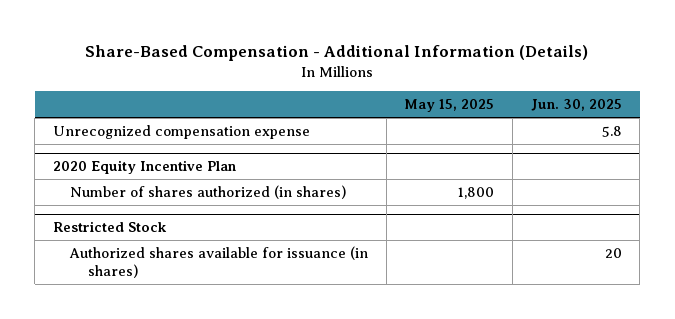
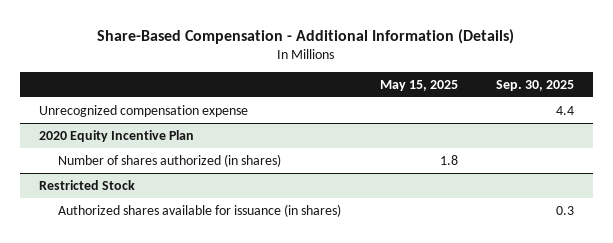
- | May 15, 2025 | Jun. 30, 2025
+ | May 15, 2025 | Sep. 30, 2025
@ 2020 Equity Incentive Plan
- Number of shares authorized (in shares) | 1,800 |
+ Number of shares authorized (in shares) | 1.8 |

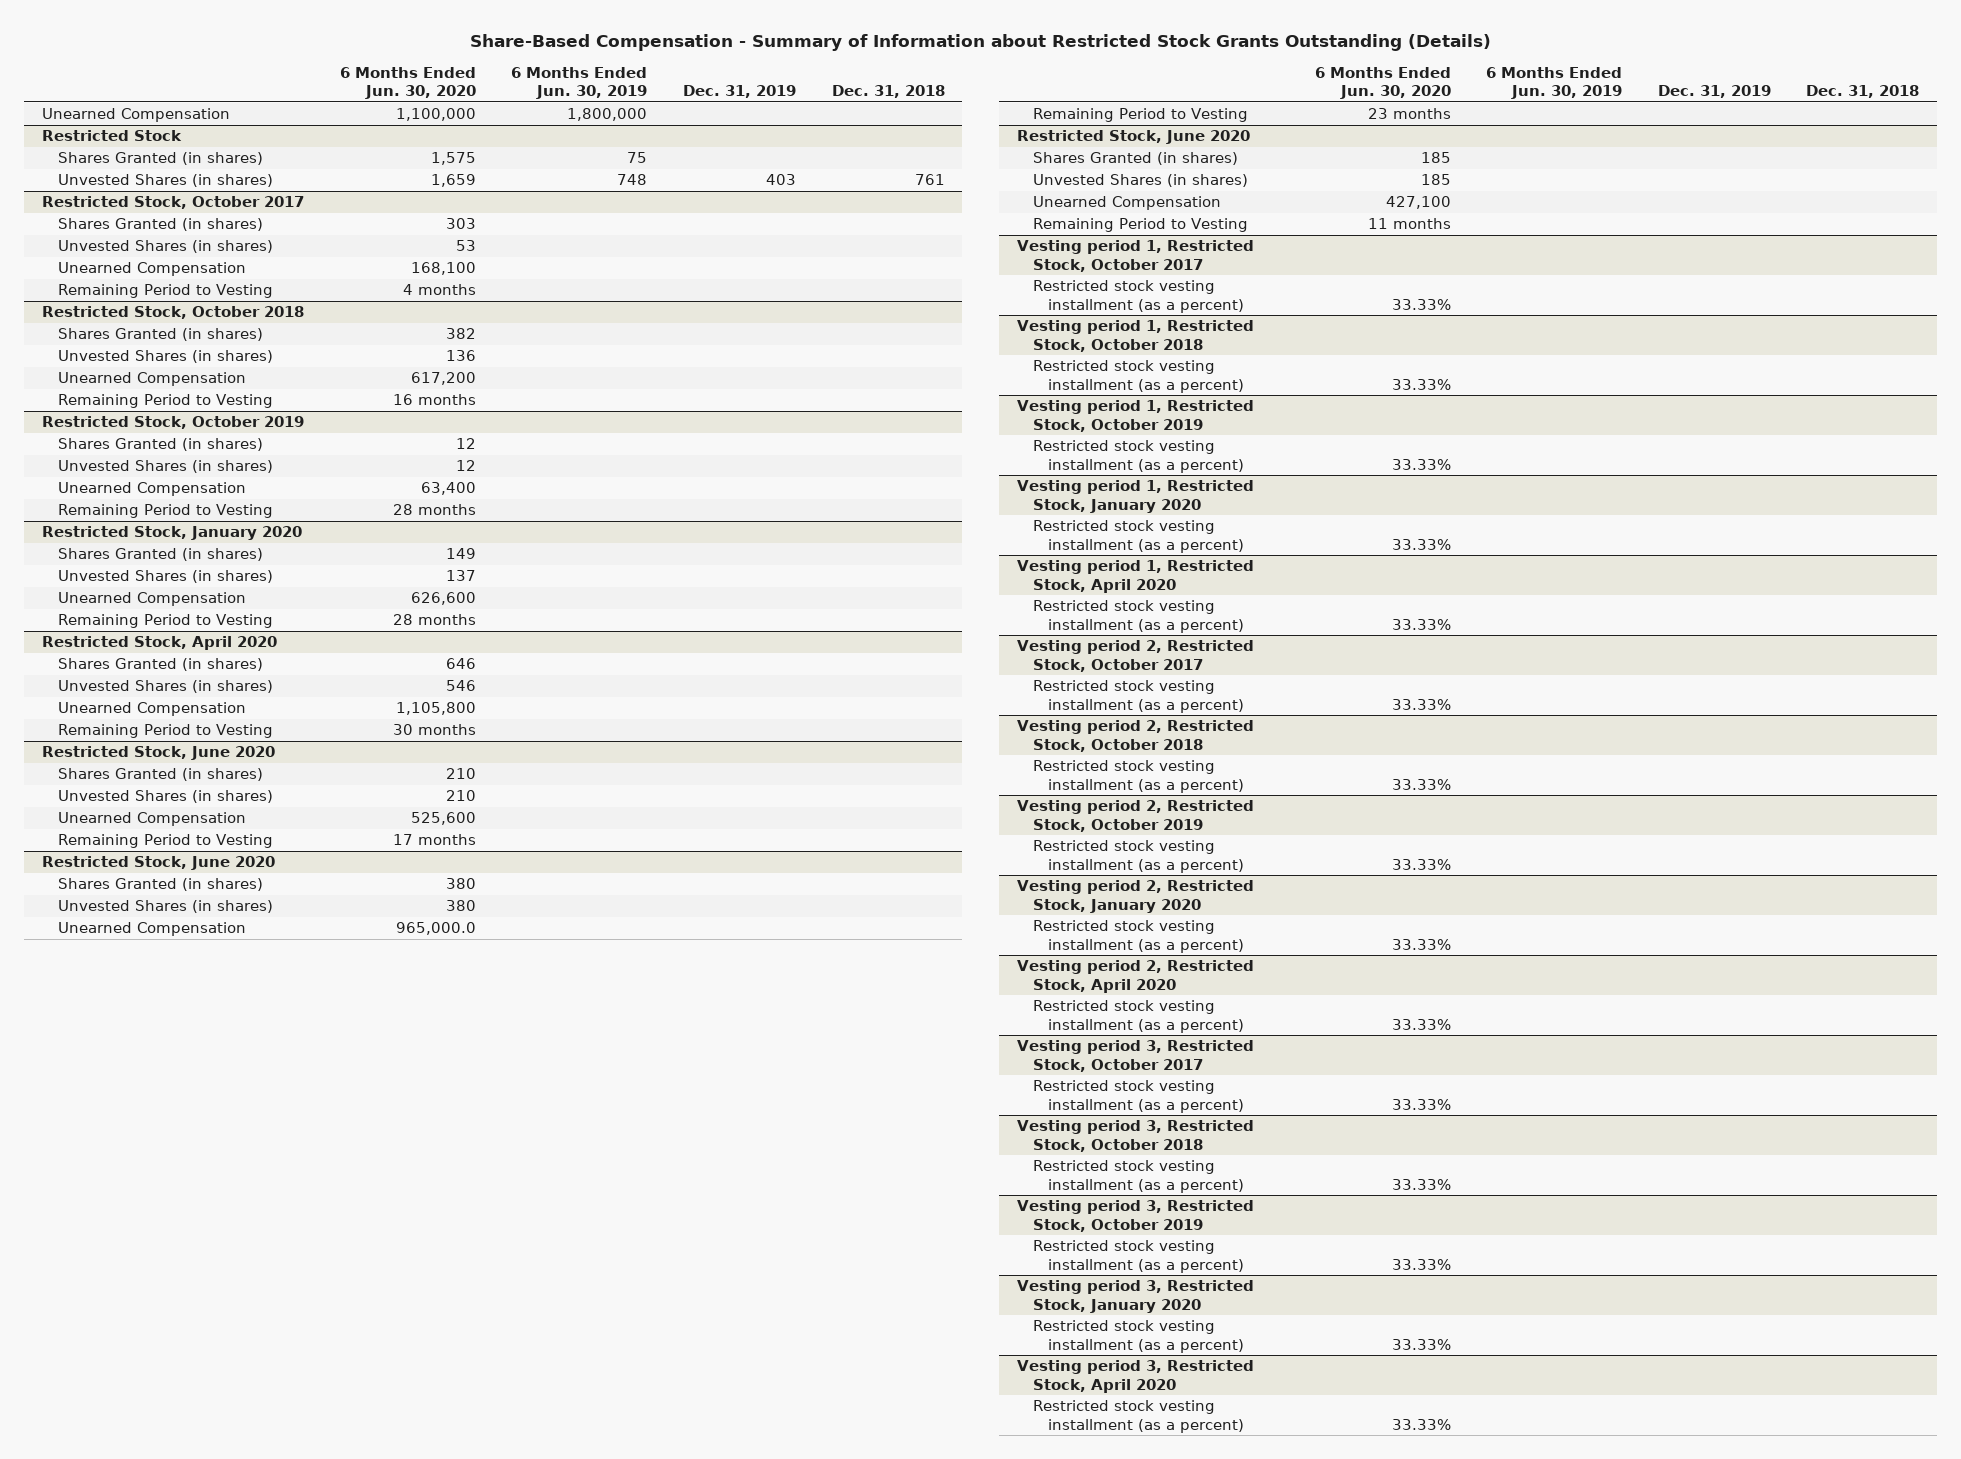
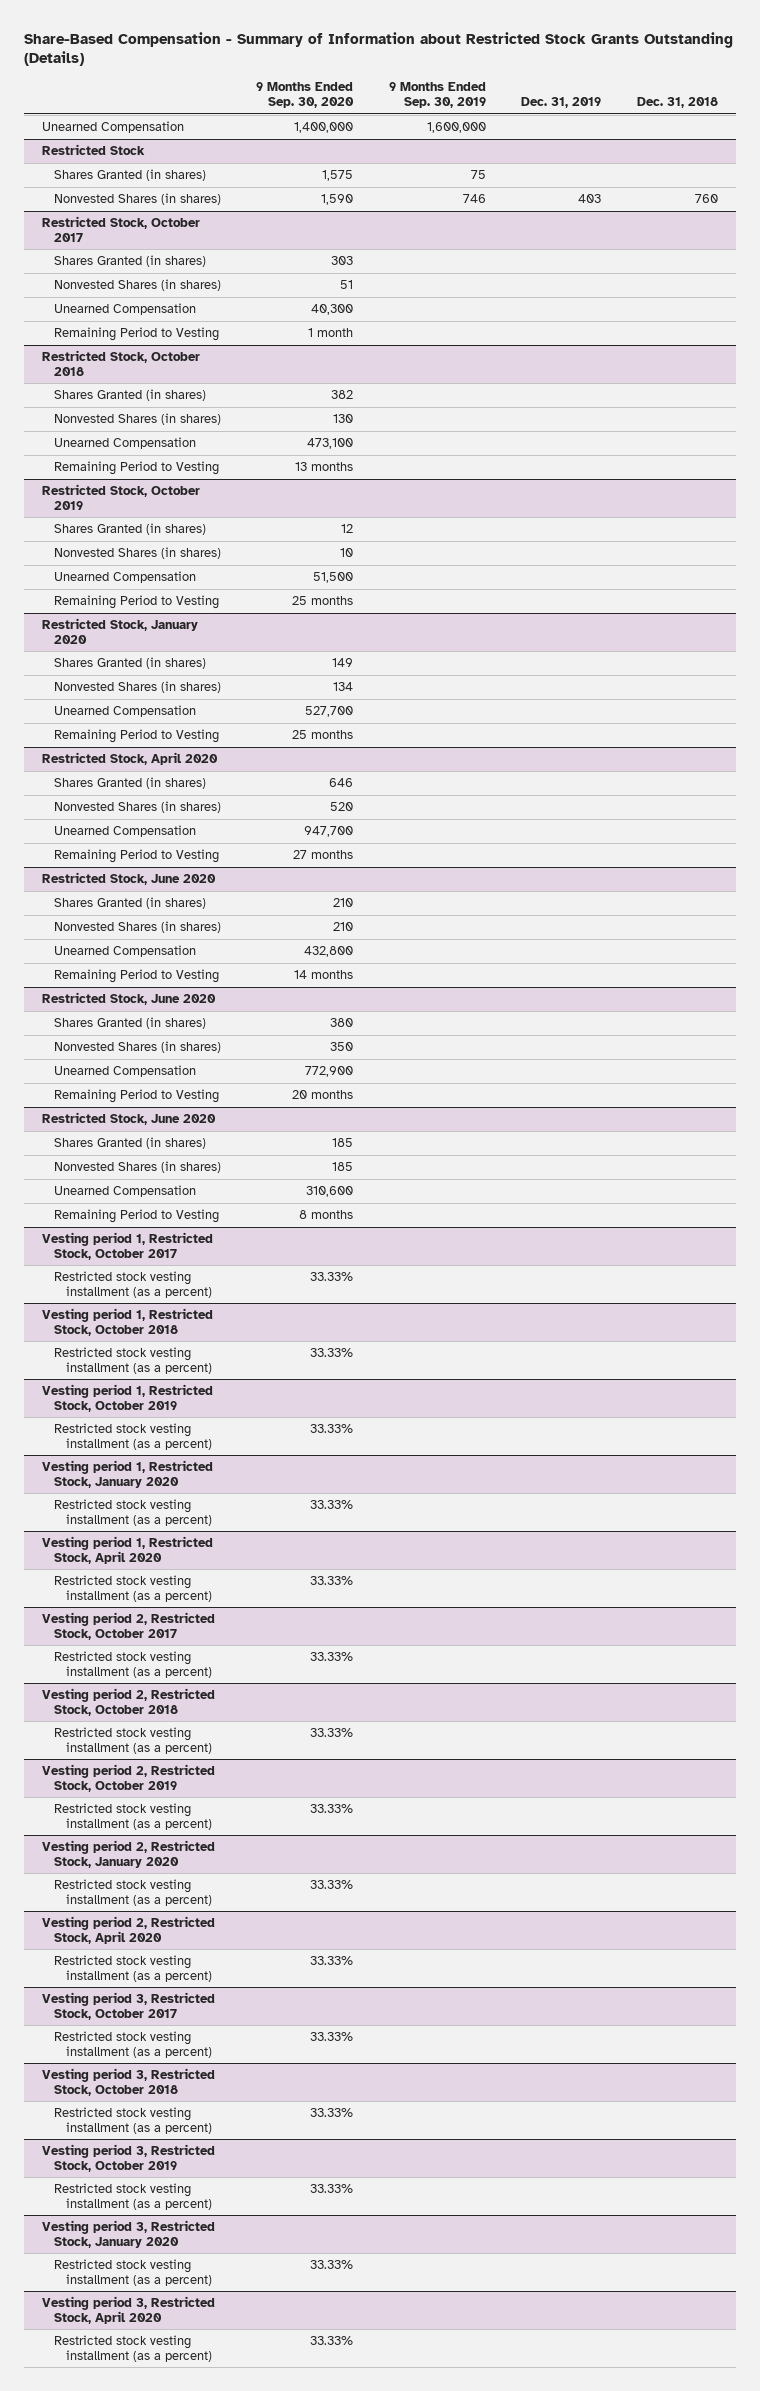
- | 6 Months Ended Jun. 30, 2020 | 6 Months Ended Jun. 30, 2019 | Dec. 31, 2019 | Dec. 31, 2018
+ | 9 Months Ended Sep. 30, 2020 | 9 Months Ended Sep. 30, 2019 | Dec. 31, 2019 | Dec. 31, 2018
@ Restricted Stock
- Unvested Shares (in shares) | 1,659 | 748 | 403 | 761
+ Nonvested Shares (in shares) | 1,590 | 746 | 403 | 760
@ Restricted Stock, October 2017
- Unvested Shares (in shares) | 53 | | |
+ Nonvested Shares (in shares) | 51 | | |
@ Restricted Stock, October 2018
- Unvested Shares (in shares) | 136 | | |
+ Nonvested Shares (in shares) | 130 | | |
@ Restricted Stock, October 2019
- Unvested Shares (in shares) | 12 | | |
+ Nonvested Shares (in shares) | 10 | | |
@ Restricted Stock, January 2020
- Unvested Shares (in shares) | 137 | | |
+ Nonvested Shares (in shares) | 134 | | |
@ Restricted Stock, April 2020
- Unvested Shares (in shares) | 546 | | |
+ Nonvested Shares (in shares) | 520 | | |
@ Restricted Stock, June 2020
- Unvested Shares (in shares) | 210 | | |
+ Nonvested Shares (in shares) | 210 | | |
- Unvested Shares (in shares) | 380 | | |
+ Nonvested Shares (in shares) | 350 | | |
- Unvested Shares (in shares) | 185 | | |
+ Nonvested Shares (in shares) | 185 | | |

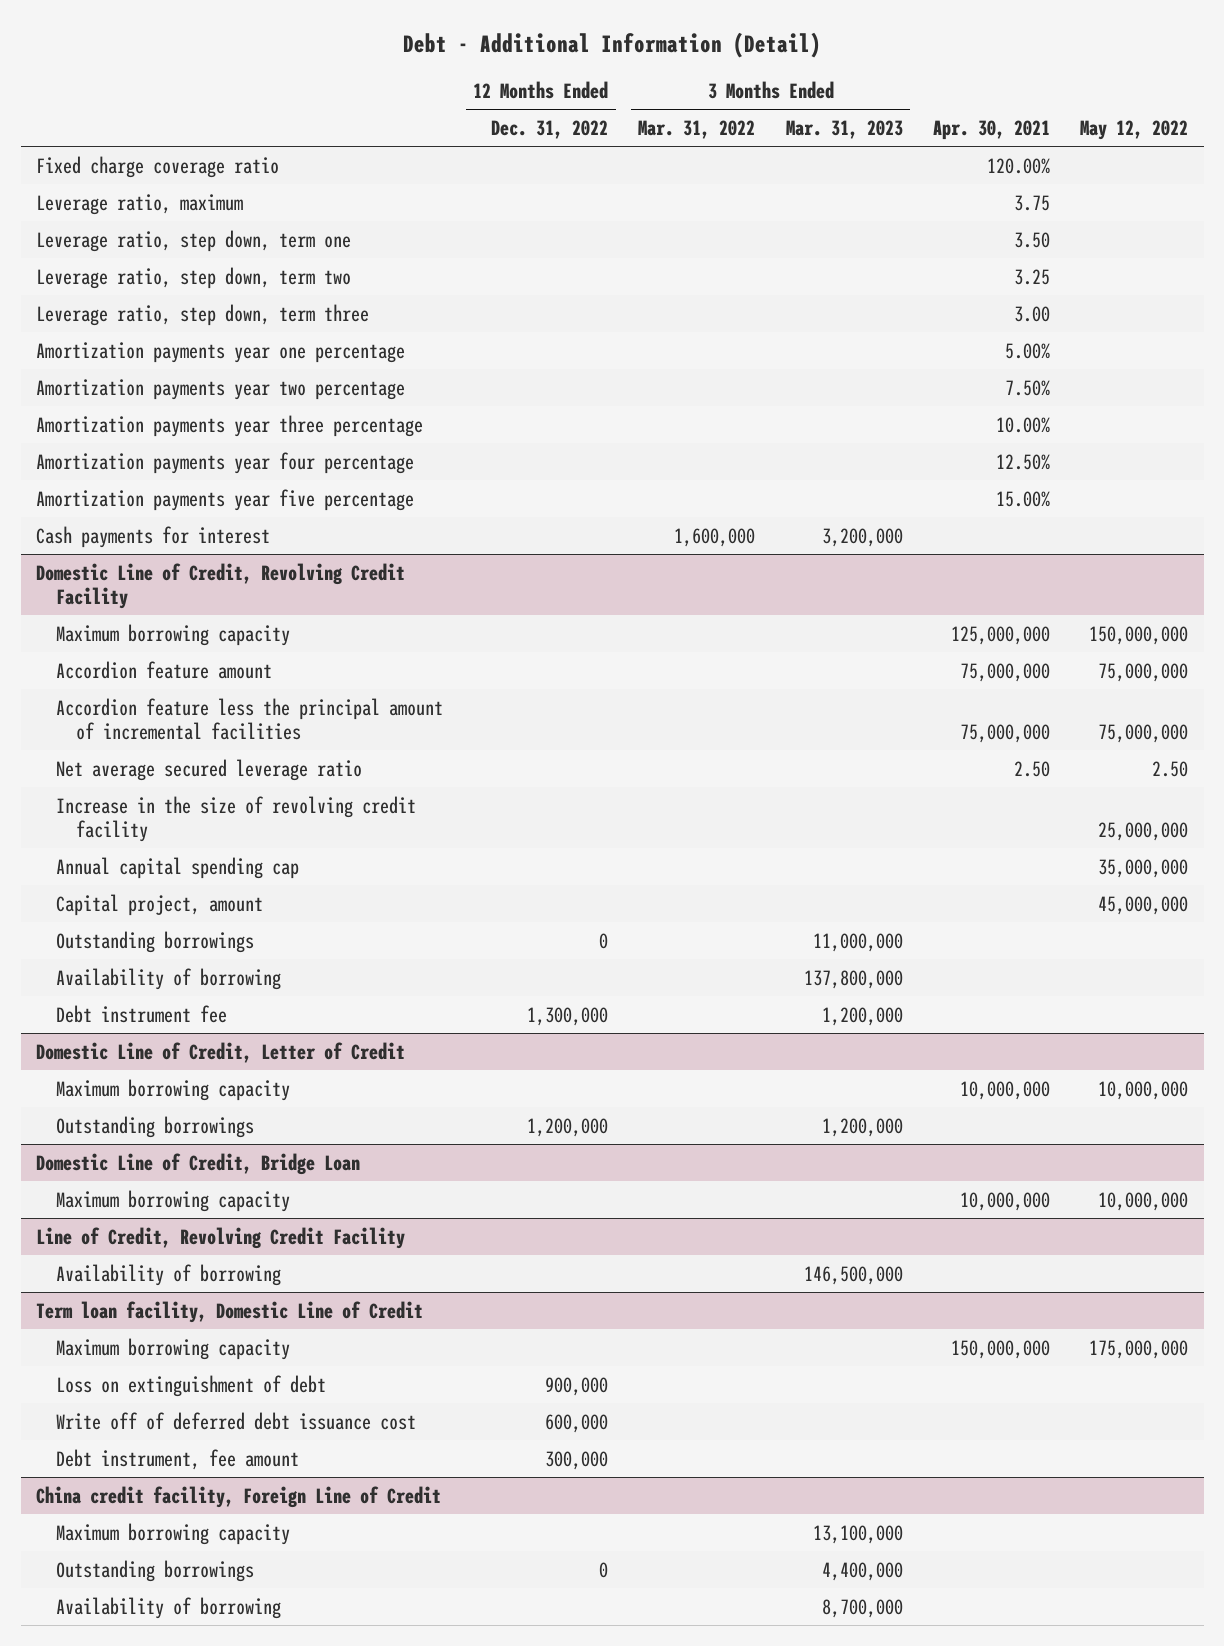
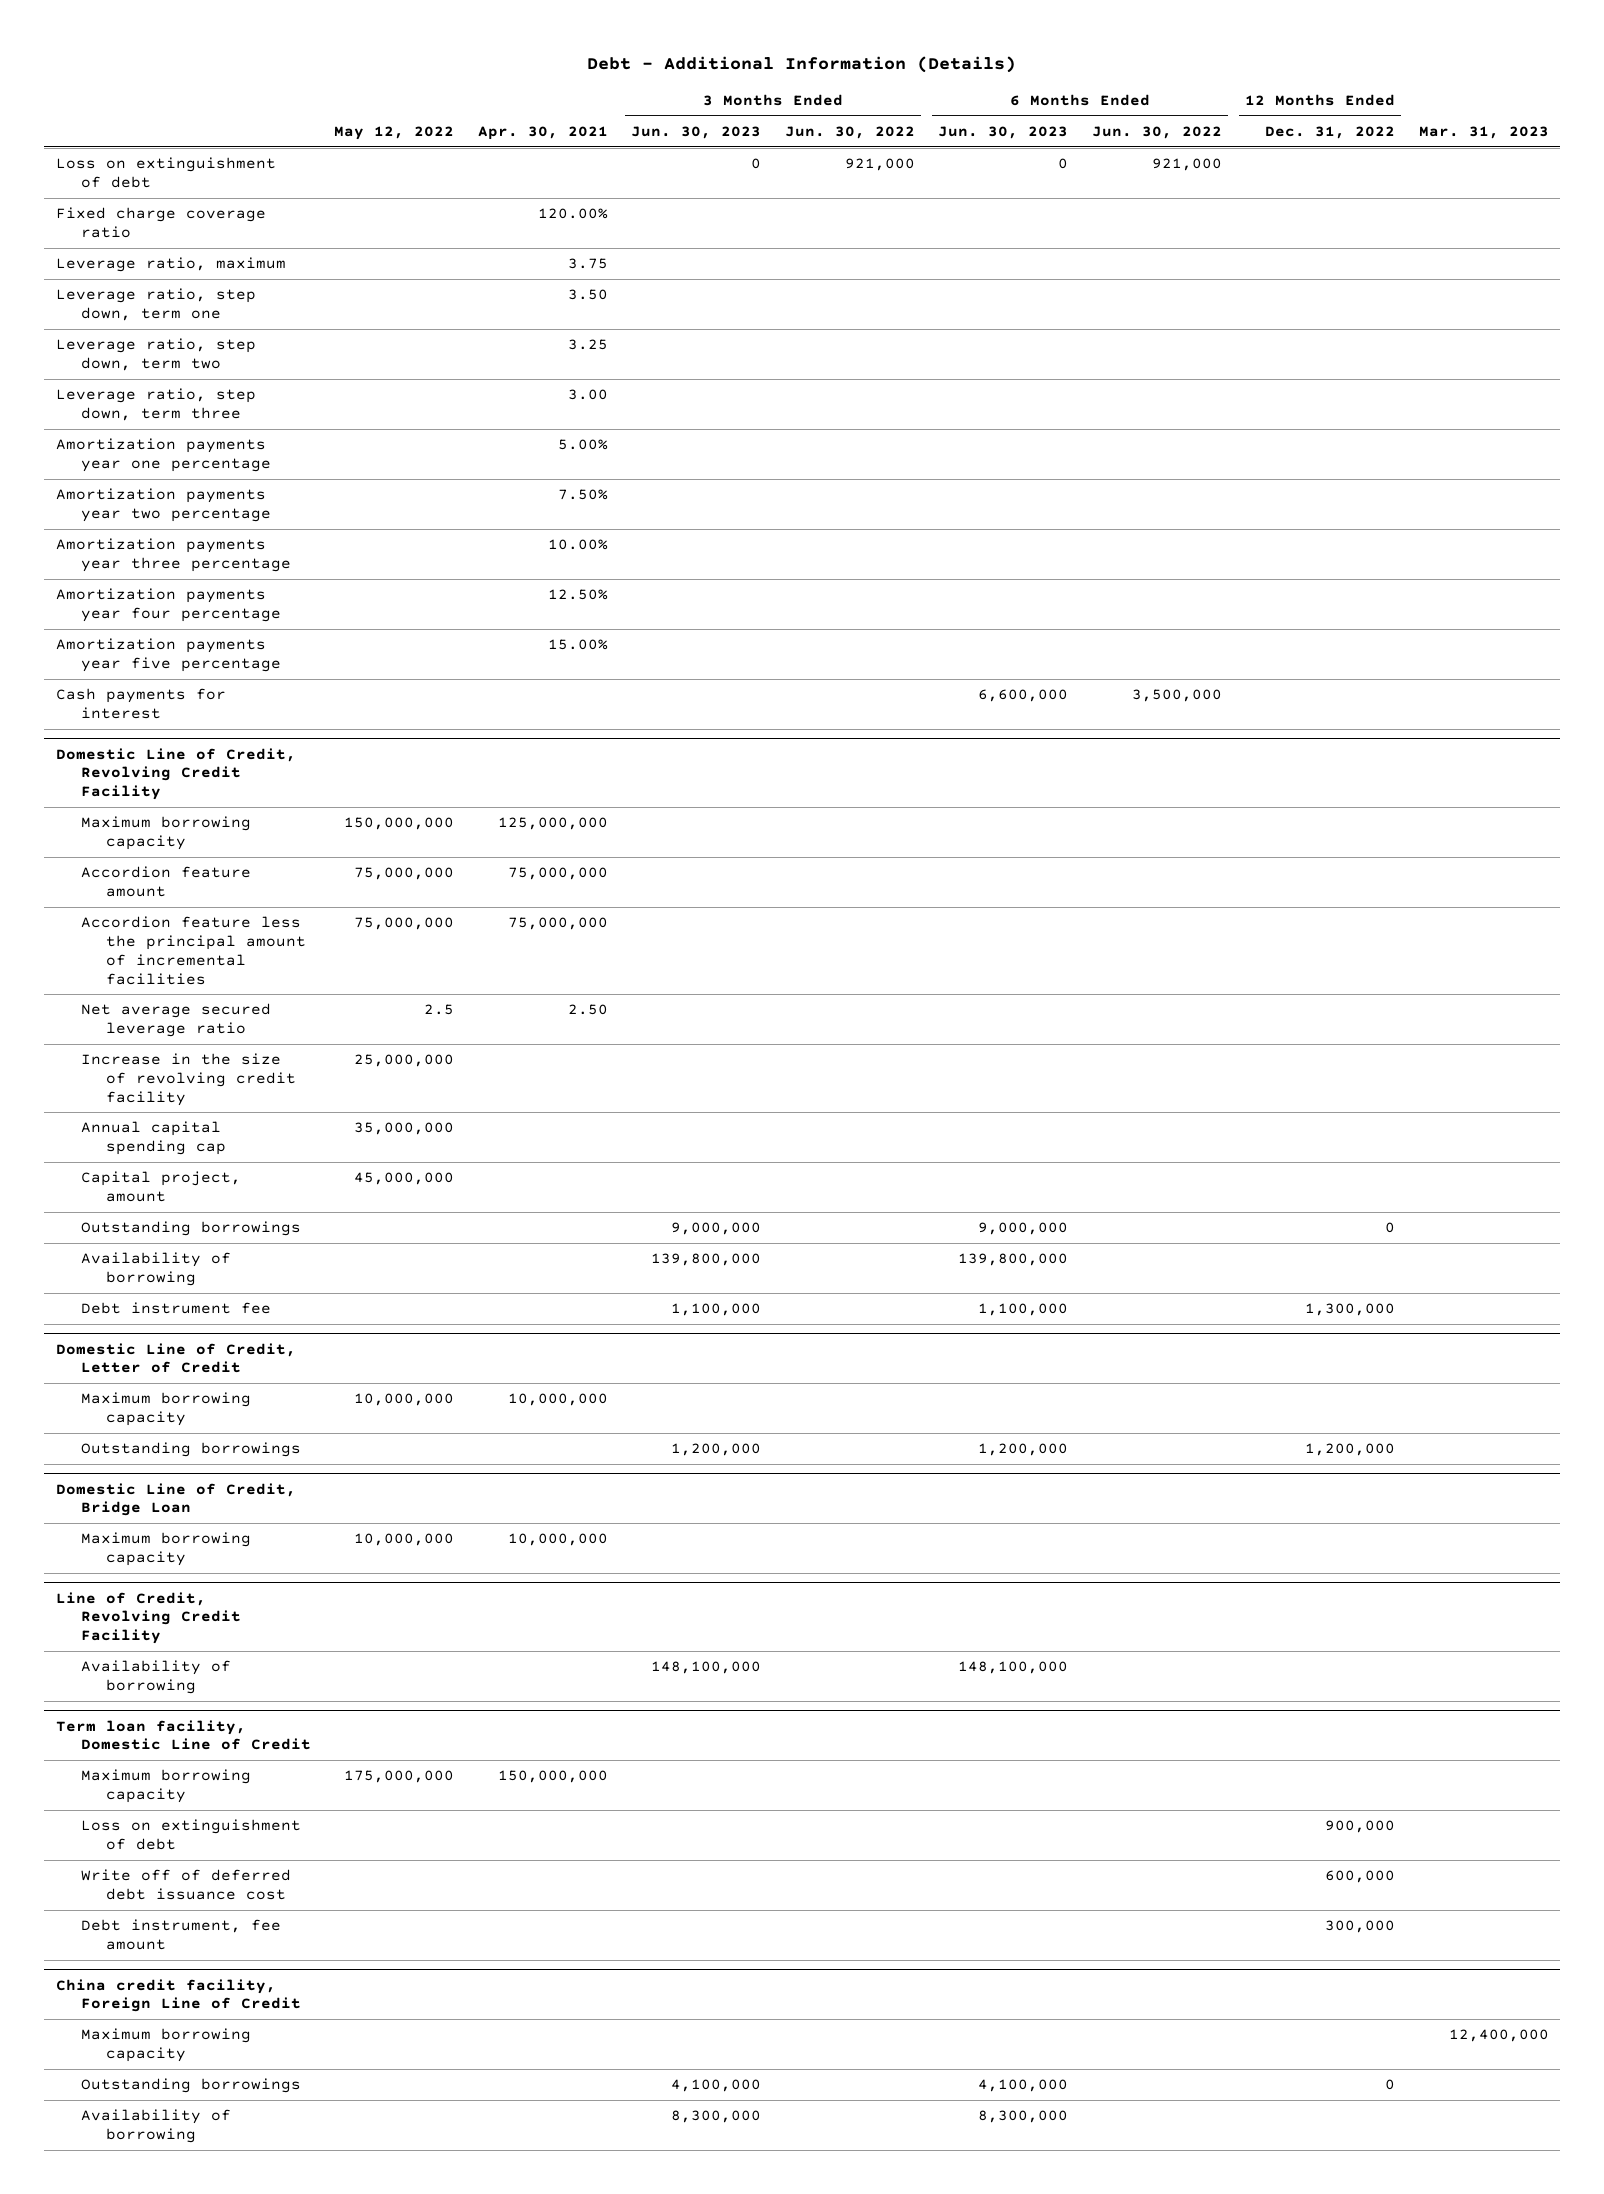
- Debt - Additional Information (Detail)
+ Debt - Additional Information (Details)
- | 12 Months Ended Dec. 31, 2022 | 3 Months Ended Mar. 31, 2022 | 3 Months Ended Mar. 31, 2023 | Apr. 30, 2021 | May 12, 2022
+ | May 12, 2022 | Apr. 30, 2021 | 3 Months Ended Jun. 30, 2023 | 3 Months Ended Jun. 30, 2022 | 6 Months Ended Jun. 30, 2023 | 6 Months Ended Jun. 30, 2022 | 12 Months Ended Dec. 31, 2022 | Mar. 31, 2023
+ Loss on extinguishment of debt | | | 0 | 921,000 | 0 | 921,000 | |
@ Domestic Line of Credit, Revolving Credit Facility
- Net average secured leverage ratio | | | | 2.50 | 2.50
+ Net average secured leverage ratio | 2.5 | 2.50 | | | | | |

